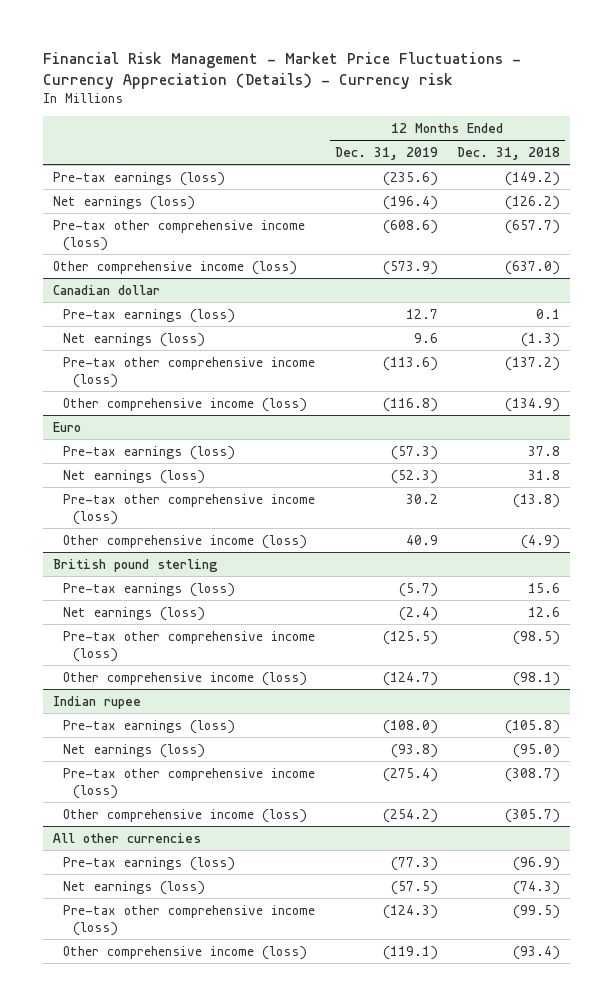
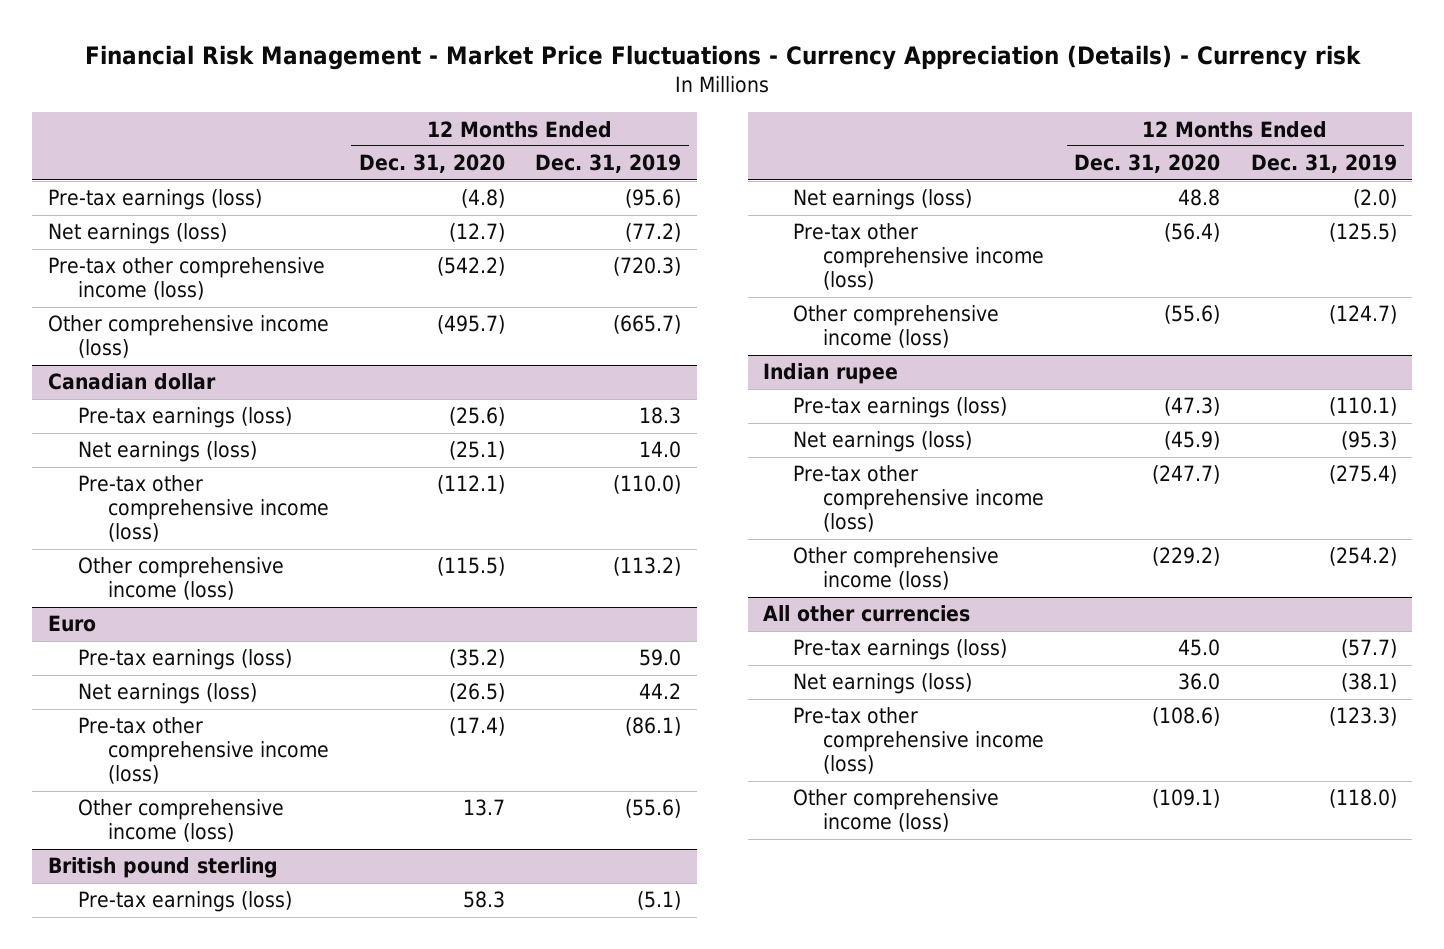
- | 12 Months Ended Dec. 31, 2019 | 12 Months Ended Dec. 31, 2018
+ | 12 Months Ended Dec. 31, 2020 | 12 Months Ended Dec. 31, 2019
- Pre-tax earnings (loss) | (235.6) | (149.2)
- Net earnings (loss) | (196.4) | (126.2)
- Pre-tax other comprehensive income (loss) | (608.6) | (657.7)
- Other comprehensive income (loss) | (573.9) | (637.0)
+ Pre-tax earnings (loss) | (4.8) | (95.6)
+ Net earnings (loss) | (12.7) | (77.2)
+ Pre-tax other comprehensive income (loss) | (542.2) | (720.3)
+ Other comprehensive income (loss) | (495.7) | (665.7)
@ Canadian dollar
- Pre-tax earnings (loss) | 12.7 | 0.1
- Net earnings (loss) | 9.6 | (1.3)
- Pre-tax other comprehensive income (loss) | (113.6) | (137.2)
- Other comprehensive income (loss) | (116.8) | (134.9)
+ Pre-tax earnings (loss) | (25.6) | 18.3
+ Net earnings (loss) | (25.1) | 14.0
+ Pre-tax other comprehensive income (loss) | (112.1) | (110.0)
+ Other comprehensive income (loss) | (115.5) | (113.2)
@ Euro
- Pre-tax earnings (loss) | (57.3) | 37.8
- Net earnings (loss) | (52.3) | 31.8
- Pre-tax other comprehensive income (loss) | 30.2 | (13.8)
- Other comprehensive income (loss) | 40.9 | (4.9)
+ Pre-tax earnings (loss) | (35.2) | 59.0
+ Net earnings (loss) | (26.5) | 44.2
+ Pre-tax other comprehensive income (loss) | (17.4) | (86.1)
+ Other comprehensive income (loss) | 13.7 | (55.6)
@ British pound sterling
- Pre-tax earnings (loss) | (5.7) | 15.6
- Net earnings (loss) | (2.4) | 12.6
+ Pre-tax earnings (loss) | 58.3 | (5.1)
+ Net earnings (loss) | 48.8 | (2.0)
@ Indian rupee
- Pre-tax earnings (loss) | (108.0) | (105.8)
- Net earnings (loss) | (93.8) | (95.0)
+ Pre-tax earnings (loss) | (47.3) | (110.1)
+ Net earnings (loss) | (45.9) | (95.3)
@ All other currencies
- Pre-tax earnings (loss) | (77.3) | (96.9)
- Net earnings (loss) | (57.5) | (74.3)
- Pre-tax other comprehensive income (loss) | (124.3) | (99.5)
- Other comprehensive income (loss) | (119.1) | (93.4)
+ Pre-tax earnings (loss) | 45.0 | (57.7)
+ Net earnings (loss) | 36.0 | (38.1)
+ Pre-tax other comprehensive income (loss) | (108.6) | (123.3)
+ Other comprehensive income (loss) | (109.1) | (118.0)

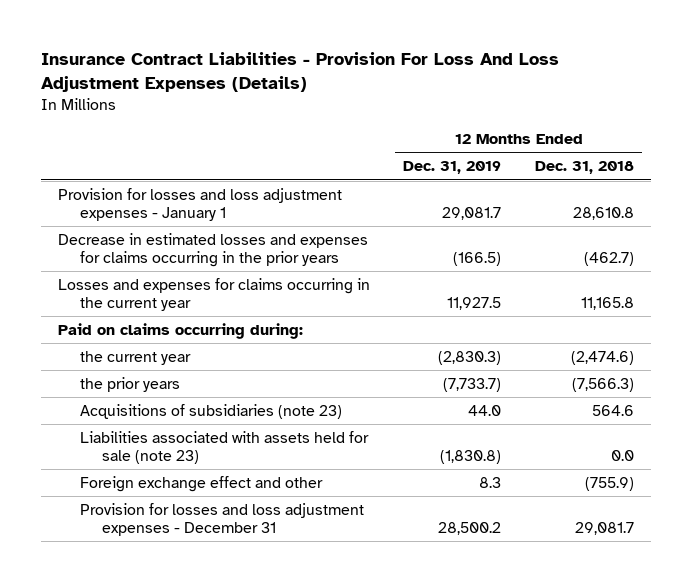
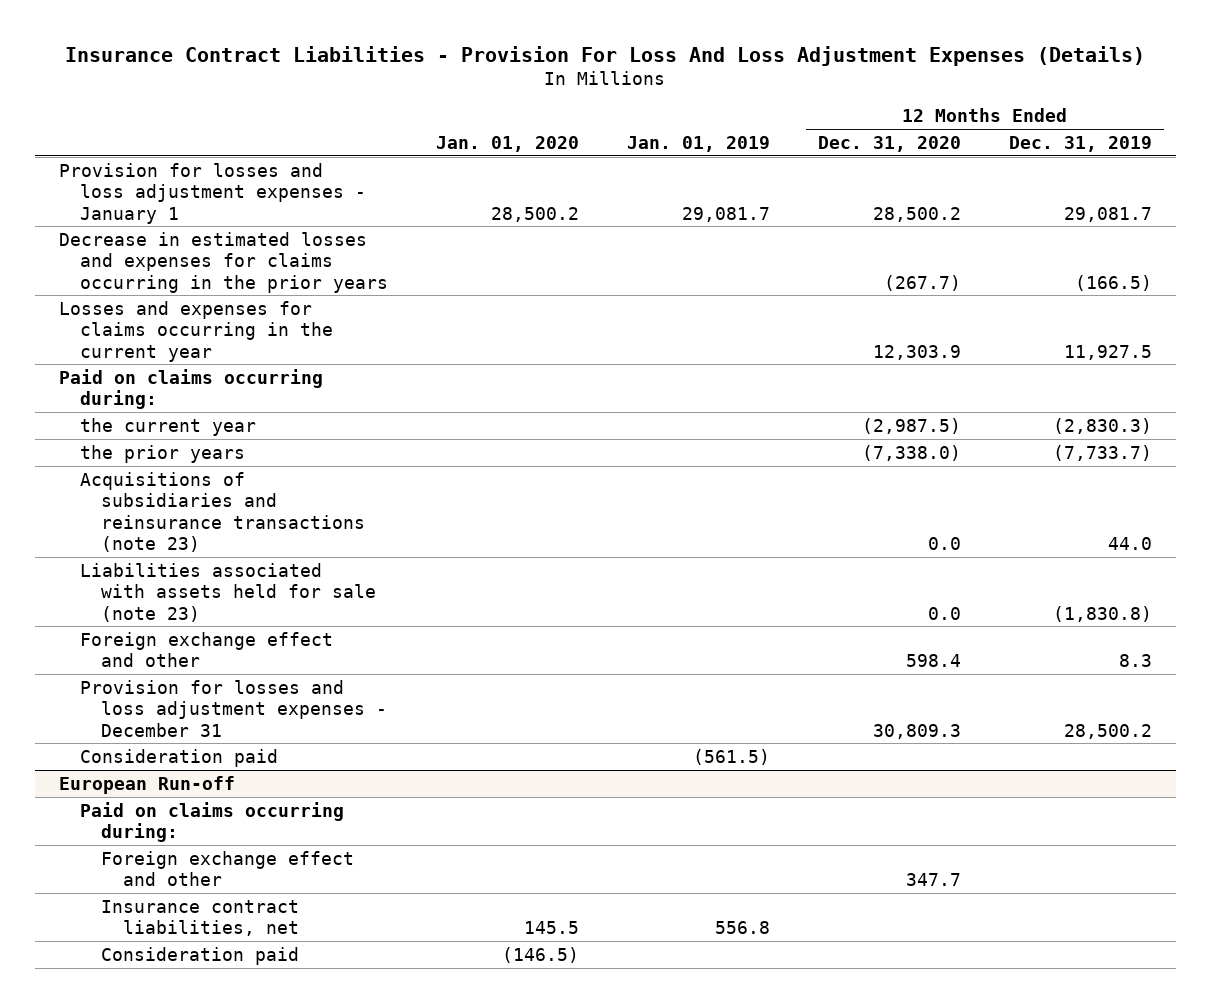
- | 12 Months Ended Dec. 31, 2019 | 12 Months Ended Dec. 31, 2018
+ | Jan. 01, 2020 | Jan. 01, 2019 | 12 Months Ended Dec. 31, 2020 | 12 Months Ended Dec. 31, 2019
- Acquisitions of subsidiaries (note 23) | 44.0 | 564.6
+ Acquisitions of subsidiaries and reinsurance transactions (note 23) | | | 0.0 | 44.0
+ Consideration paid | | (561.5) | |
+ European Run-off
+ Paid on claims occurring during:
+ Foreign exchange effect and other | | | 347.7 |
+ Insurance contract liabilities, net | 145.5 | 556.8 | |
+ Consideration paid | (146.5) | | |

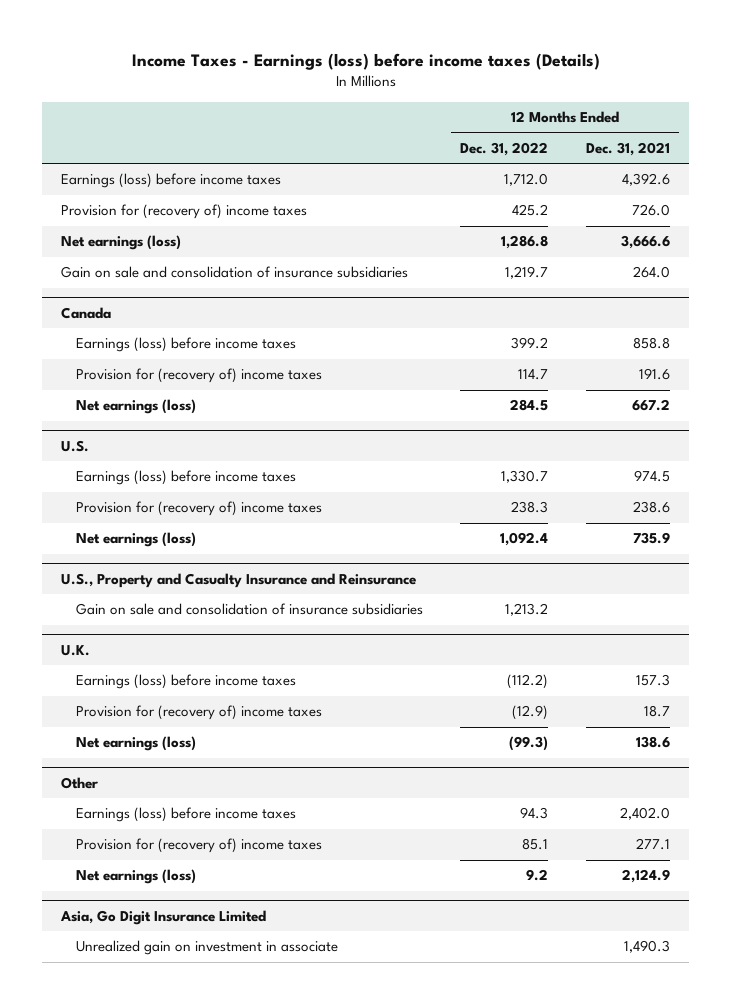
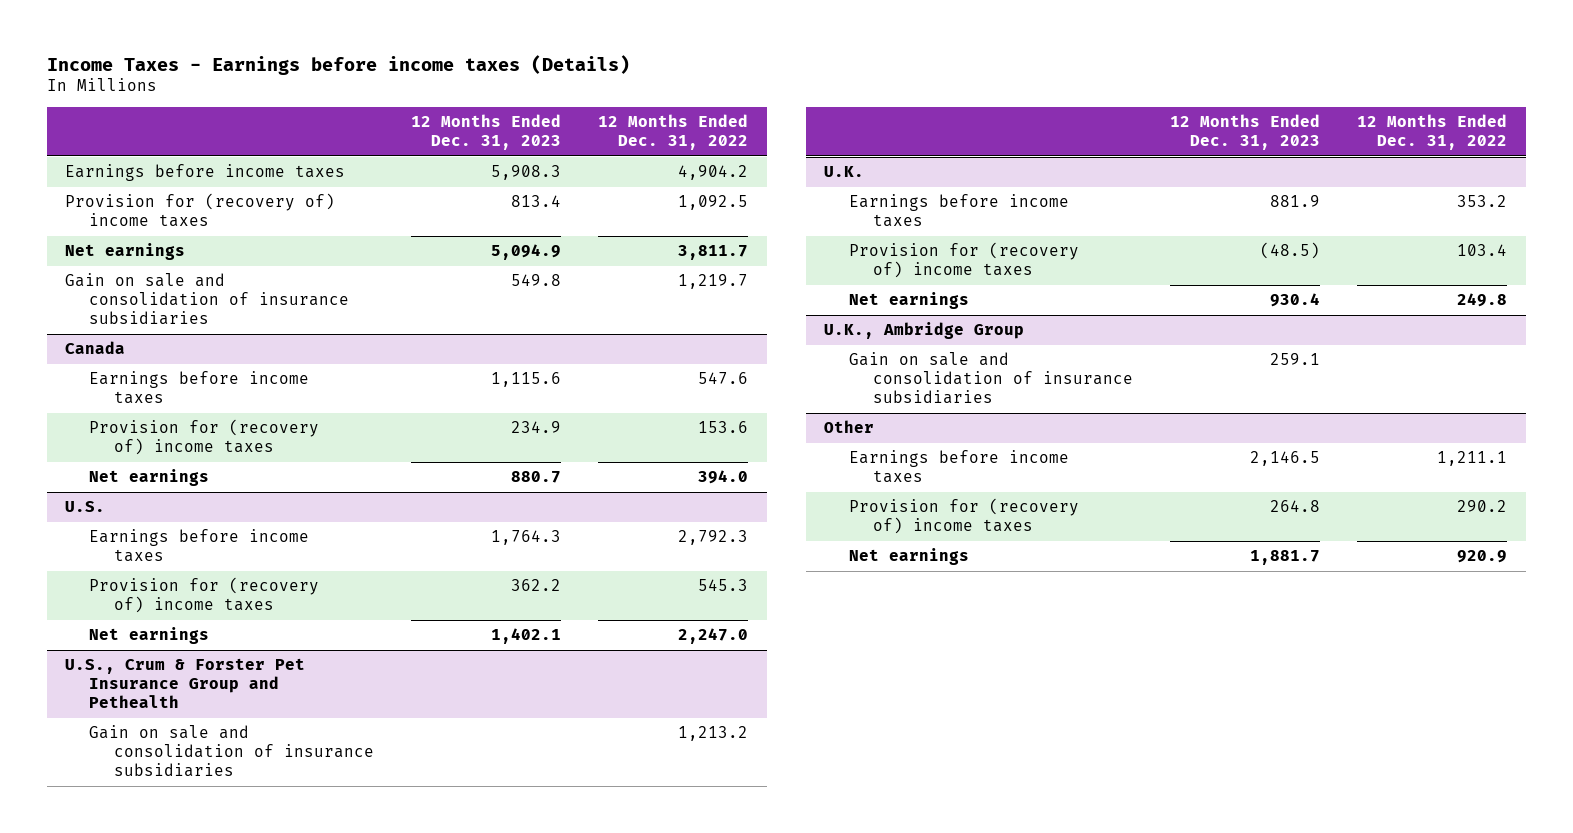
- Income Taxes - Earnings (loss) before income taxes (Details)
+ Income Taxes - Earnings before income taxes (Details)
- | 12 Months Ended Dec. 31, 2022 | 12 Months Ended Dec. 31, 2021
+ | 12 Months Ended Dec. 31, 2023 | 12 Months Ended Dec. 31, 2022
- Earnings (loss) before income taxes | 1,712.0 | 4,392.6
- Provision for (recovery of) income taxes | 425.2 | 726.0
- Net earnings (loss) | 1,286.8 | 3,666.6
+ Earnings before income taxes | 5,908.3 | 4,904.2
+ Provision for (recovery of) income taxes | 813.4 | 1,092.5
+ Net earnings | 5,094.9 | 3,811.7
@ Canada
- Earnings (loss) before income taxes | 399.2 | 858.8
- Provision for (recovery of) income taxes | 114.7 | 191.6
- Net earnings (loss) | 284.5 | 667.2
+ Earnings before income taxes | 1,115.6 | 547.6
+ Provision for (recovery of) income taxes | 234.9 | 153.6
+ Net earnings | 880.7 | 394.0
@ U.S.
- Earnings (loss) before income taxes | 1,330.7 | 974.5
- Provision for (recovery of) income taxes | 238.3 | 238.6
- Net earnings (loss) | 1,092.4 | 735.9
- U.S., Property and Casualty Insurance and Reinsurance
@ U.S.
+ Earnings before income taxes | 1,764.3 | 2,792.3
+ Provision for (recovery of) income taxes | 362.2 | 545.3
+ Net earnings | 1,402.1 | 2,247.0
+ U.S., Crum & Forster Pet Insurance Group and Pethealth
@ U.K.
- Earnings (loss) before income taxes | (112.2) | 157.3
- Provision for (recovery of) income taxes | (12.9) | 18.7
- Net earnings (loss) | (99.3) | 138.6
+ Earnings before income taxes | 881.9 | 353.2
+ Provision for (recovery of) income taxes | (48.5) | 103.4
+ Net earnings | 930.4 | 249.8
+ U.K., Ambridge Group
+ Gain on sale and consolidation of insurance subsidiaries | 259.1 |
@ Other
- Earnings (loss) before income taxes | 94.3 | 2,402.0
- Provision for (recovery of) income taxes | 85.1 | 277.1
- Net earnings (loss) | 9.2 | 2,124.9
- Asia, Go Digit Insurance Limited
- Unrealized gain on investment in associate | | 1,490.3
@ Other
+ Earnings before income taxes | 2,146.5 | 1,211.1
+ Provision for (recovery of) income taxes | 264.8 | 290.2
+ Net earnings | 1,881.7 | 920.9

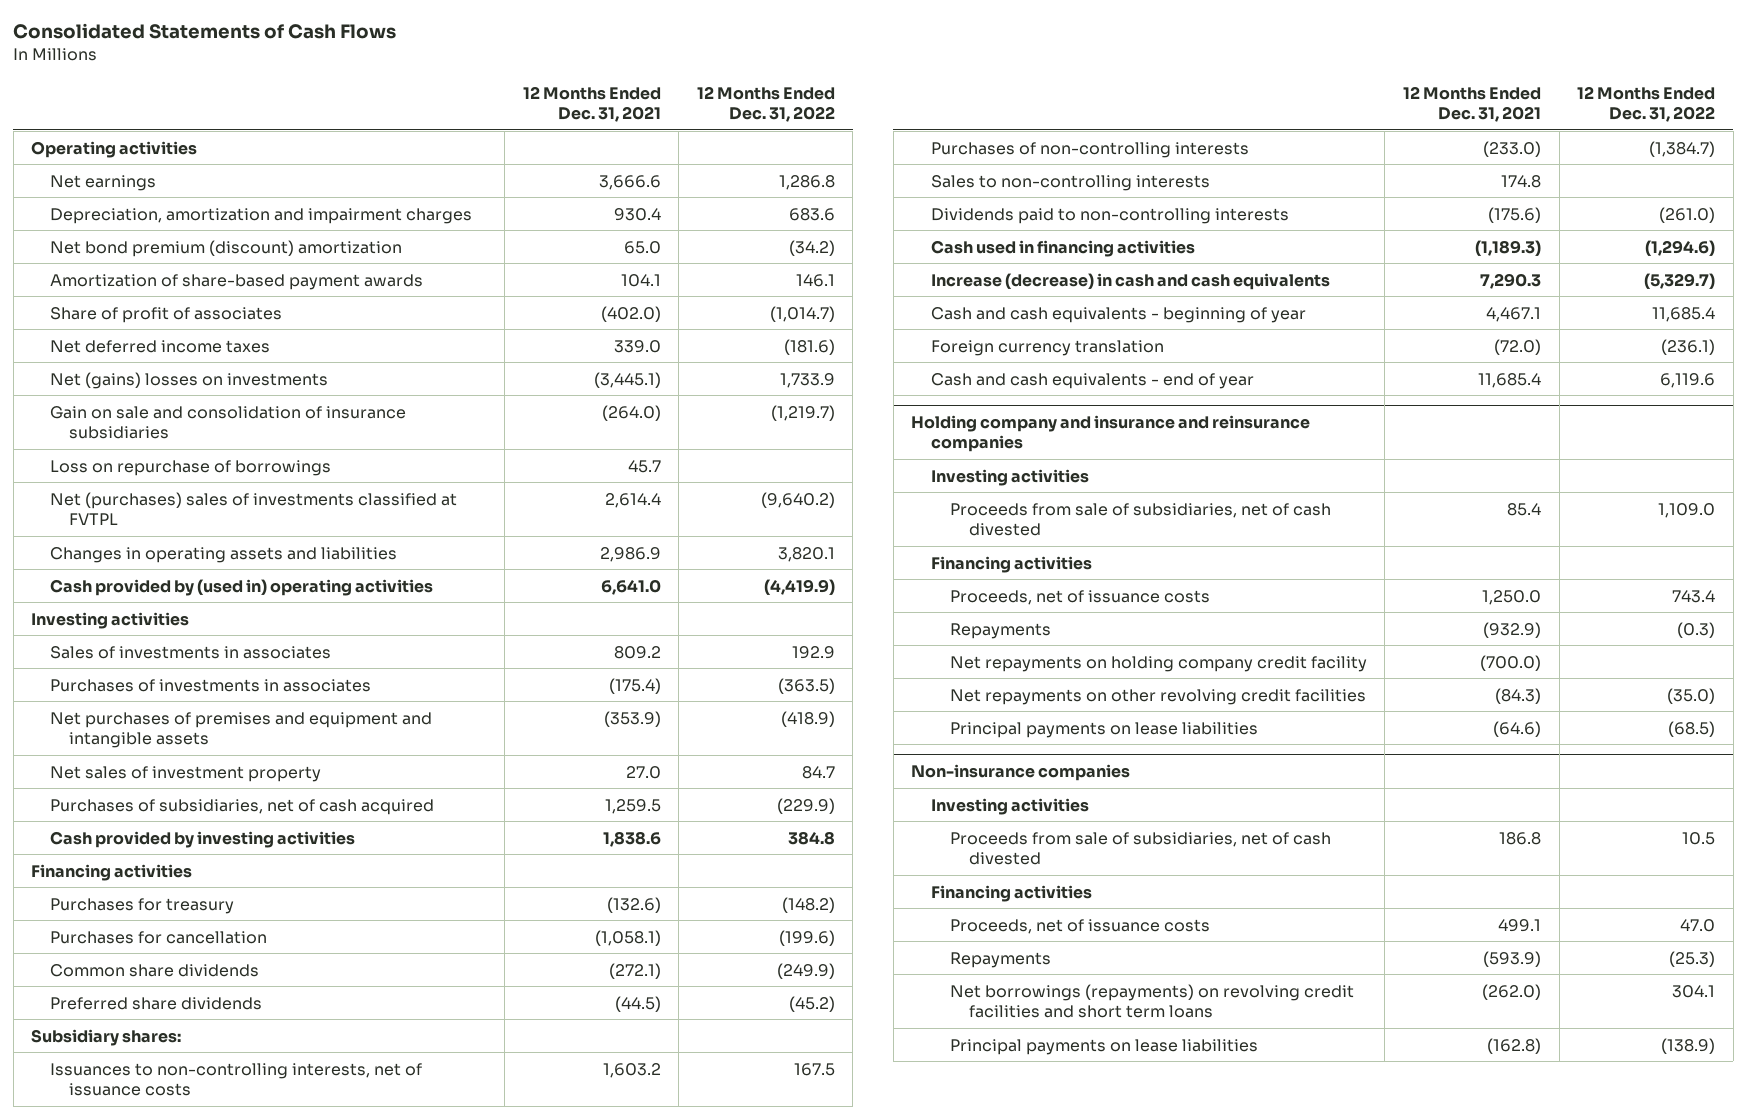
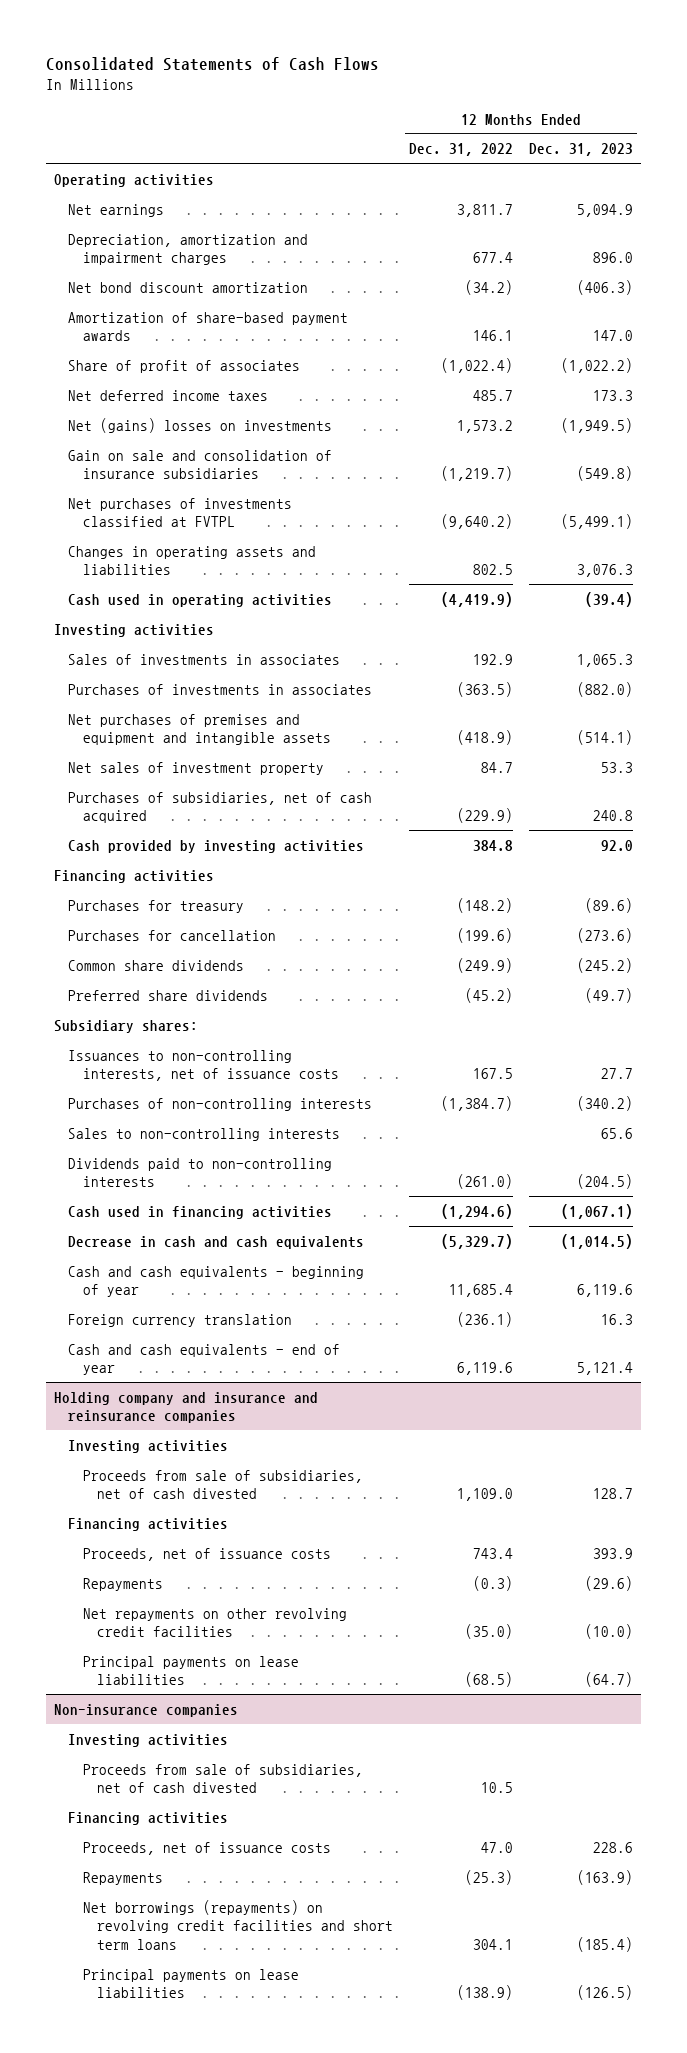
- | 12 Months Ended Dec. 31, 2021 | 12 Months Ended Dec. 31, 2022
+ | 12 Months Ended Dec. 31, 2022 | 12 Months Ended Dec. 31, 2023
- Net earnings | 3,666.6 | 1,286.8
- Depreciation, amortization and impairment charges | 930.4 | 683.6
- Net bond premium (discount) amortization | 65.0 | (34.2)
+ Net earnings | 3,811.7 | 5,094.9
+ Depreciation, amortization and impairment charges | 677.4 | 896.0
+ Net bond discount amortization | (34.2) | (406.3)
- Share of profit of associates | (402.0) | (1,014.7)
- Net deferred income taxes | 339.0 | (181.6)
- Net (gains) losses on investments | (3,445.1) | 1,733.9
+ Share of profit of associates | (1,022.4) | (1,022.2)
+ Net deferred income taxes | 485.7 | 173.3
+ Net (gains) losses on investments | 1,573.2 | (1,949.5)
- Loss on repurchase of borrowings | 45.7 |
- Net (purchases) sales of investments classified at FVTPL | 2,614.4 | (9,640.2)
- Changes in operating assets and liabilities | 2,986.9 | 3,820.1
- Cash provided by (used in) operating activities | 6,641.0 | (4,419.9)
+ Net purchases of investments classified at FVTPL | (9,640.2) | (5,499.1)
+ Changes in operating assets and liabilities | 802.5 | 3,076.3
+ Cash used in operating activities | (4,419.9) | (39.4)
- Increase (decrease) in cash and cash equivalents | 7,290.3 | (5,329.7)
+ Decrease in cash and cash equivalents | (5,329.7) | (1,014.5)
@ Holding company and insurance and reinsurance companies
- Net repayments on holding company credit facility | (700.0) |

